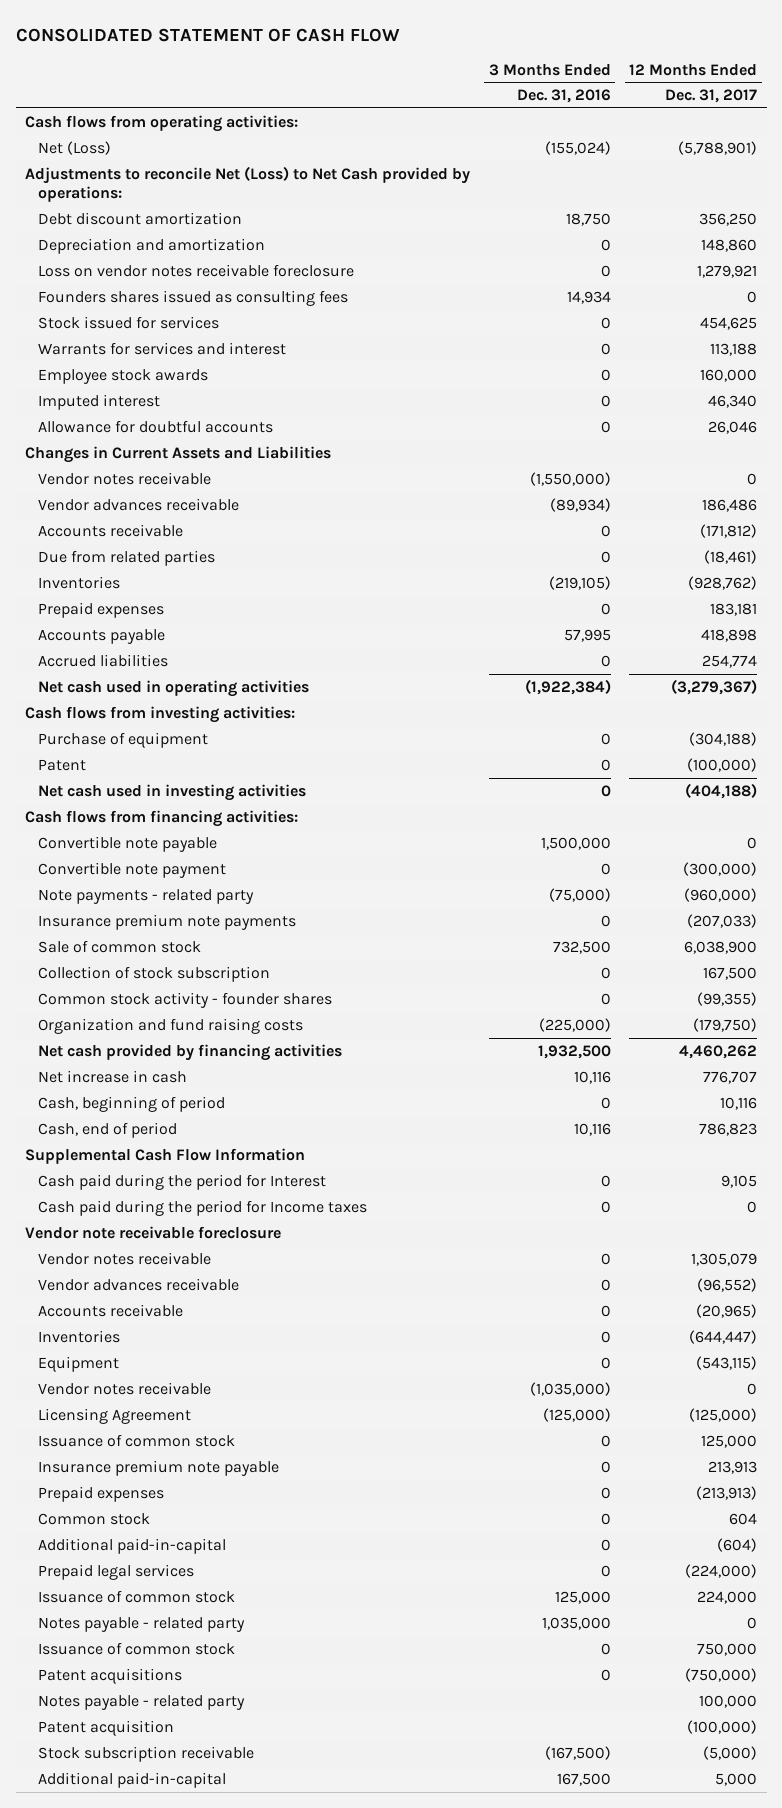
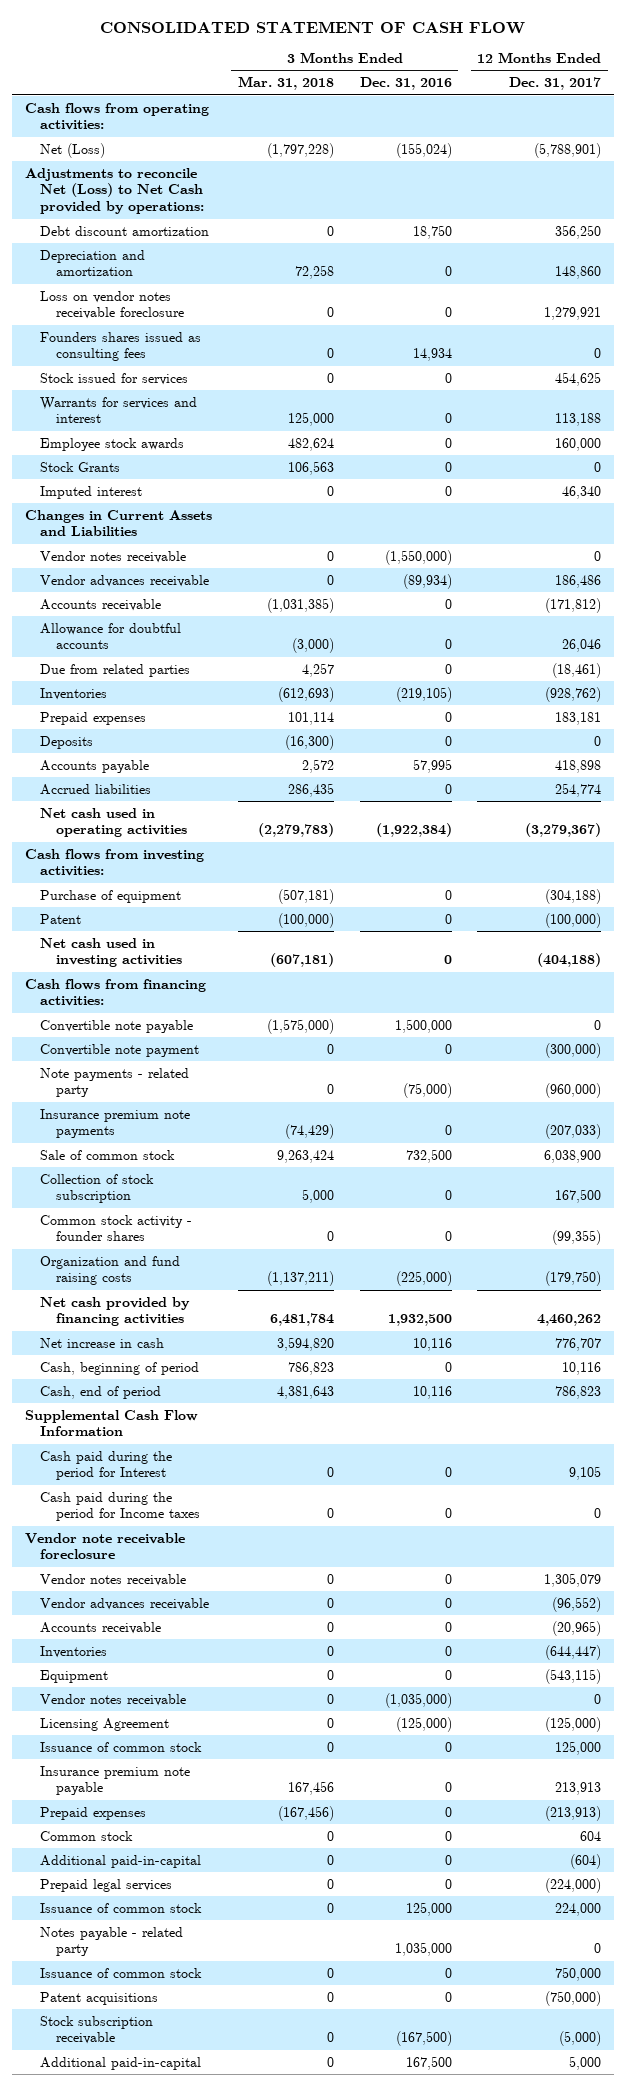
- | 3 Months Ended Dec. 31, 2016 | 12 Months Ended Dec. 31, 2017
+ | 3 Months Ended Mar. 31, 2018 | 3 Months Ended Dec. 31, 2016 | 12 Months Ended Dec. 31, 2017
+ Stock Grants | 106,563 | 0 | 0
moved down: Allowance for doubtful accounts | (3,000) | 0 | 26,046
+ Deposits | (16,300) | 0 | 0
- Notes payable - related party | | 100,000
- Patent acquisition | | (100,000)

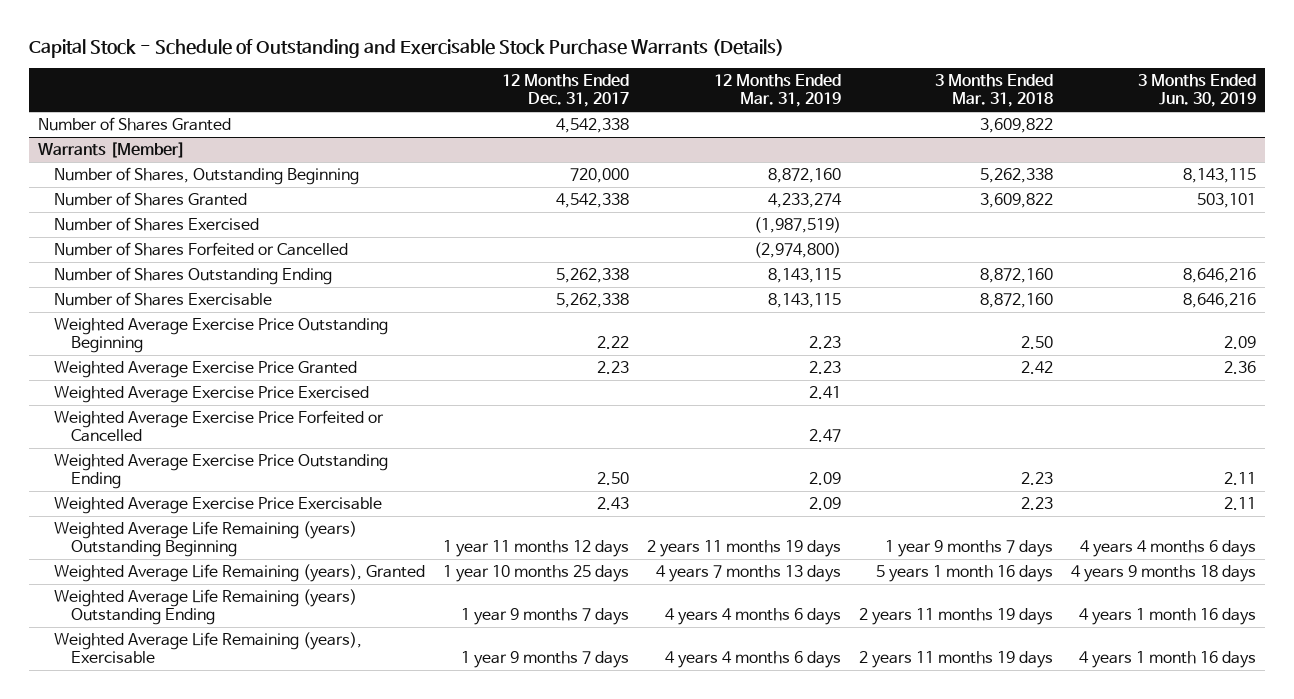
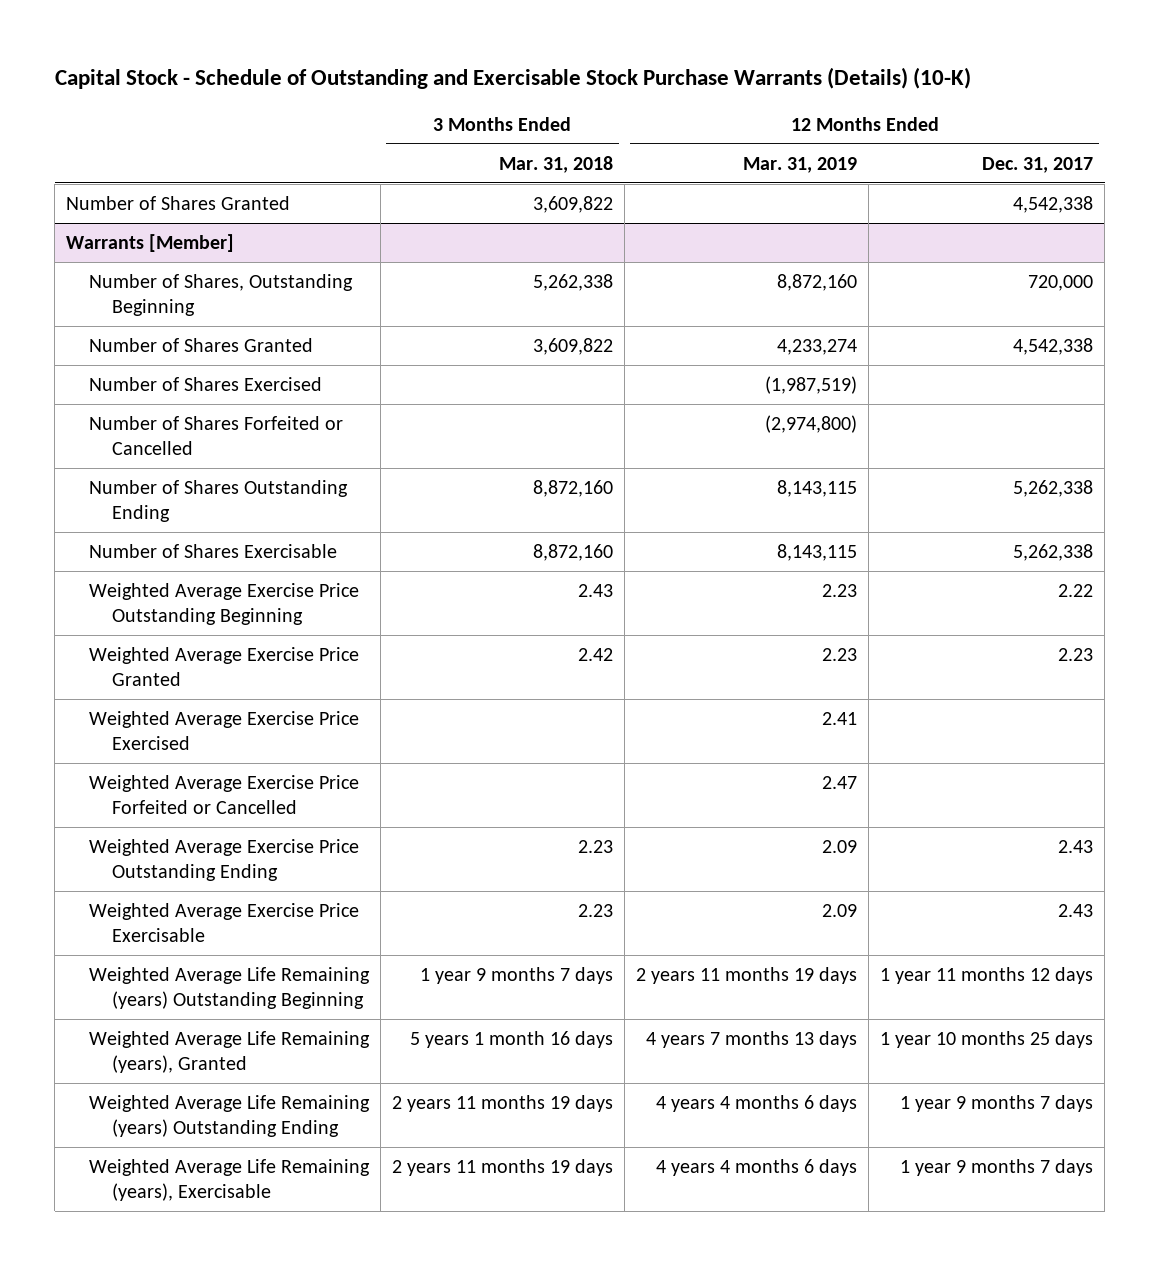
- Capital Stock - Schedule of Outstanding and Exercisable Stock Purchase Warrants (Details)
+ Capital Stock - Schedule of Outstanding and Exercisable Stock Purchase Warrants (Details) (10-K)
- | 12 Months Ended Dec. 31, 2017 | 12 Months Ended Mar. 31, 2019 | 3 Months Ended Mar. 31, 2018 | 3 Months Ended Jun. 30, 2019
+ | 3 Months Ended Mar. 31, 2018 | 12 Months Ended Mar. 31, 2019 | 12 Months Ended Dec. 31, 2017
@ Warrants [Member]
- Weighted Average Exercise Price Outstanding Beginning | 2.22 | 2.23 | 2.50 | 2.09
+ Weighted Average Exercise Price Outstanding Beginning | 2.43 | 2.23 | 2.22
- Weighted Average Exercise Price Outstanding Ending | 2.50 | 2.09 | 2.23 | 2.11
+ Weighted Average Exercise Price Outstanding Ending | 2.23 | 2.09 | 2.43

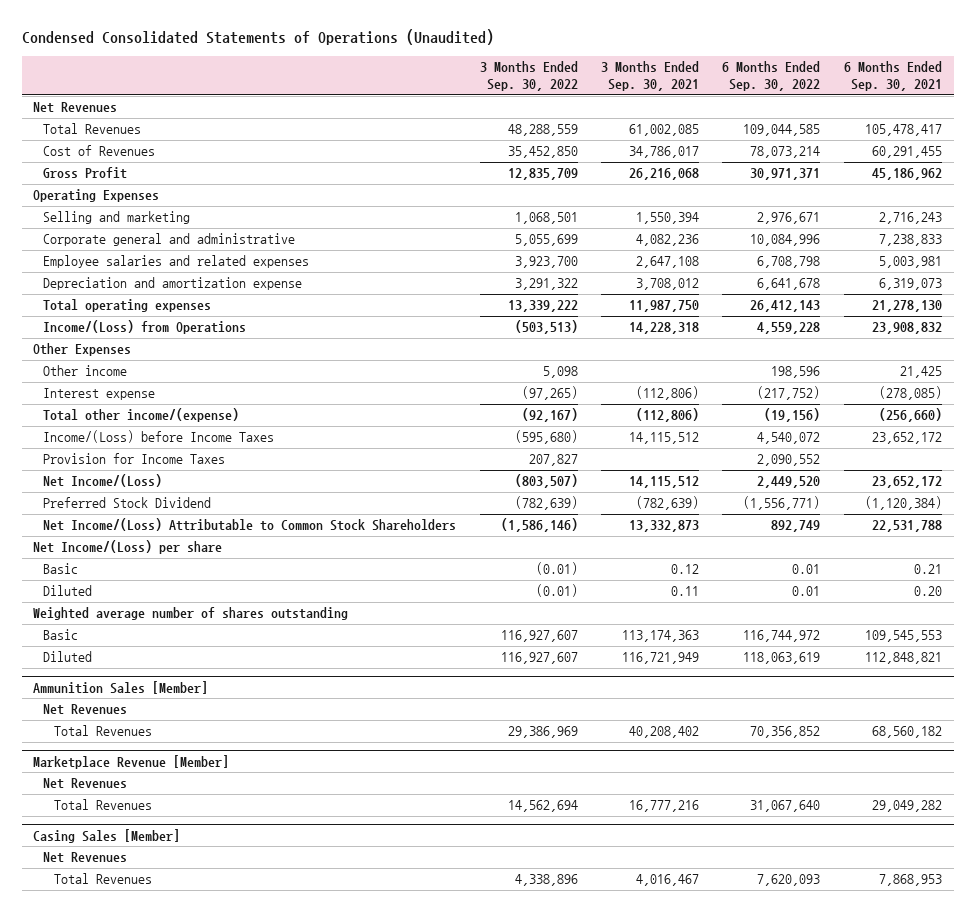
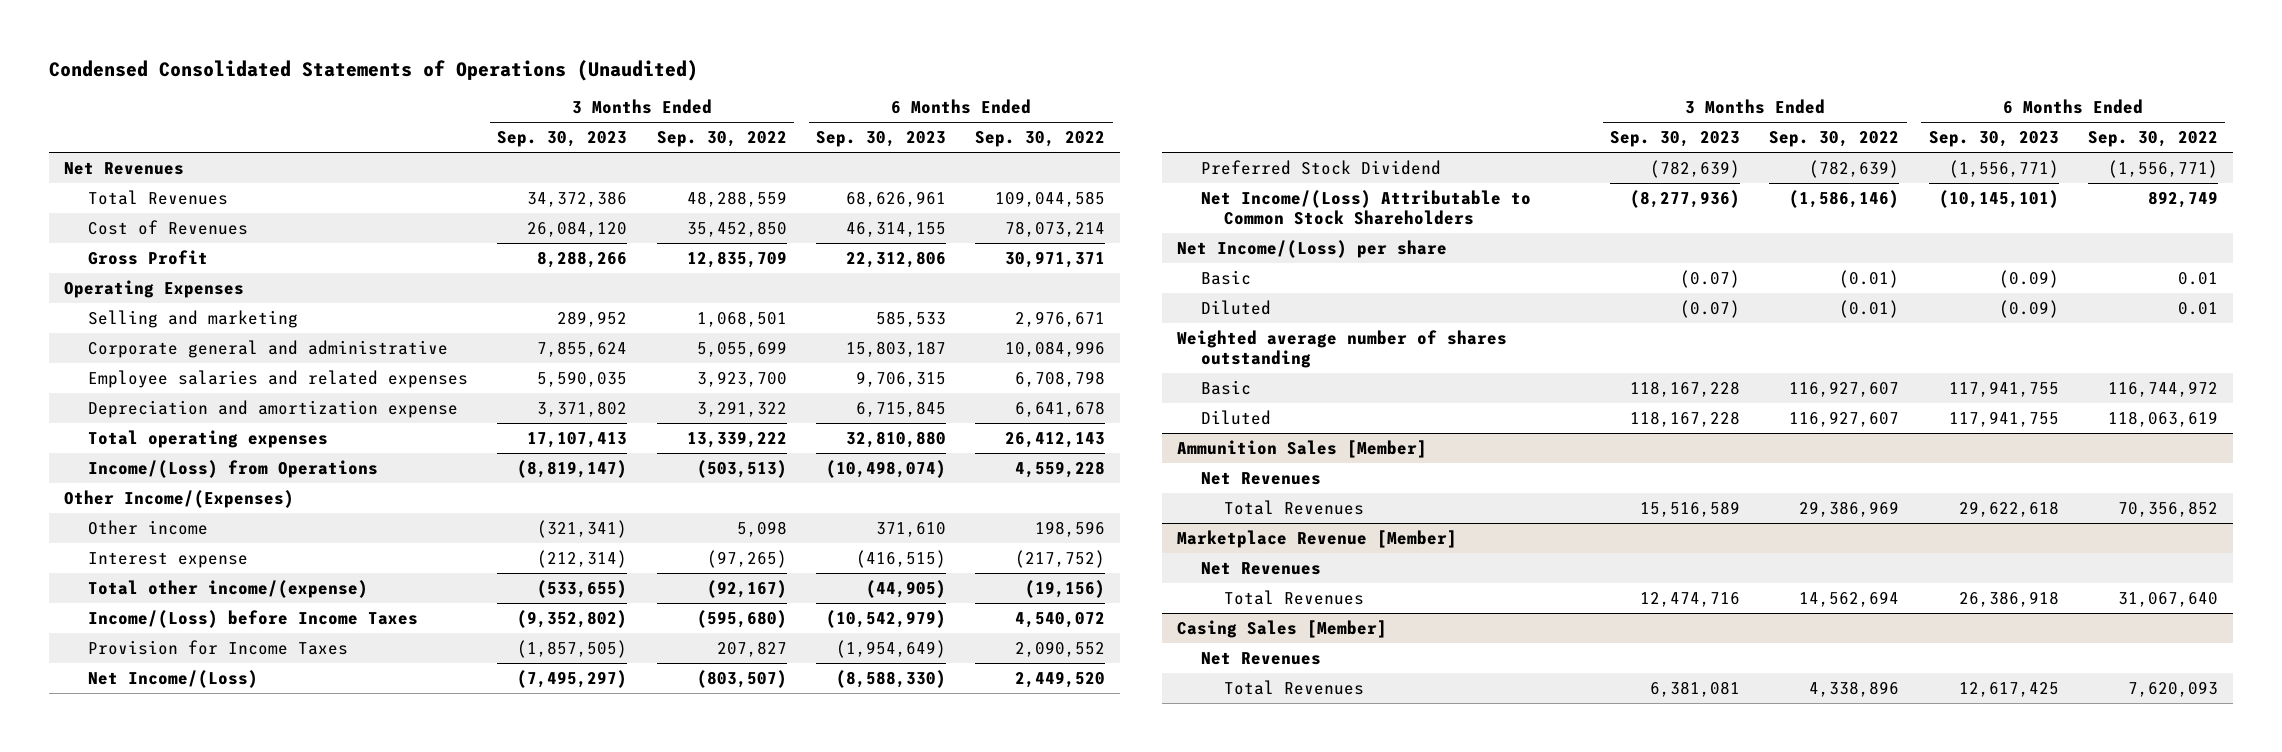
- | 3 Months Ended Sep. 30, 2022 | 3 Months Ended Sep. 30, 2021 | 6 Months Ended Sep. 30, 2022 | 6 Months Ended Sep. 30, 2021
+ | 3 Months Ended Sep. 30, 2023 | 3 Months Ended Sep. 30, 2022 | 6 Months Ended Sep. 30, 2023 | 6 Months Ended Sep. 30, 2022
- Other Expenses
+ Other Income/(Expenses)

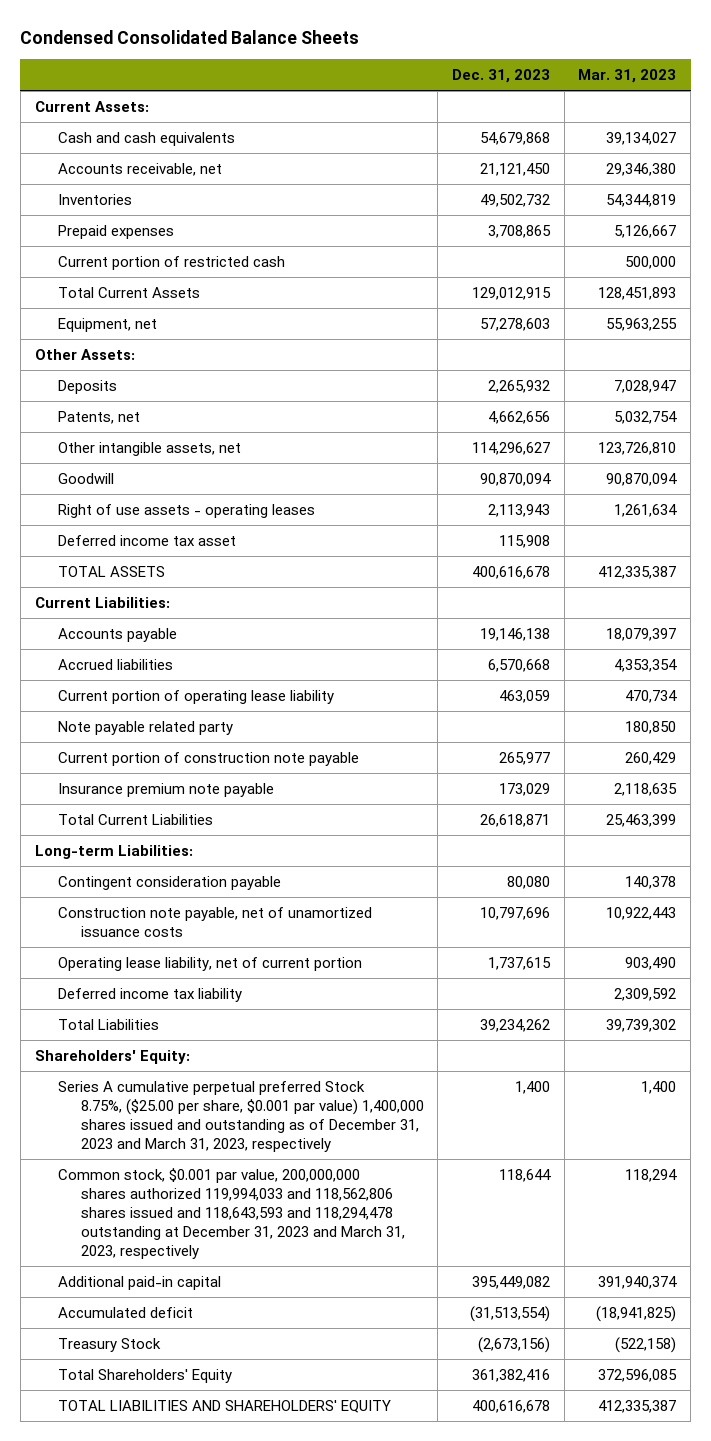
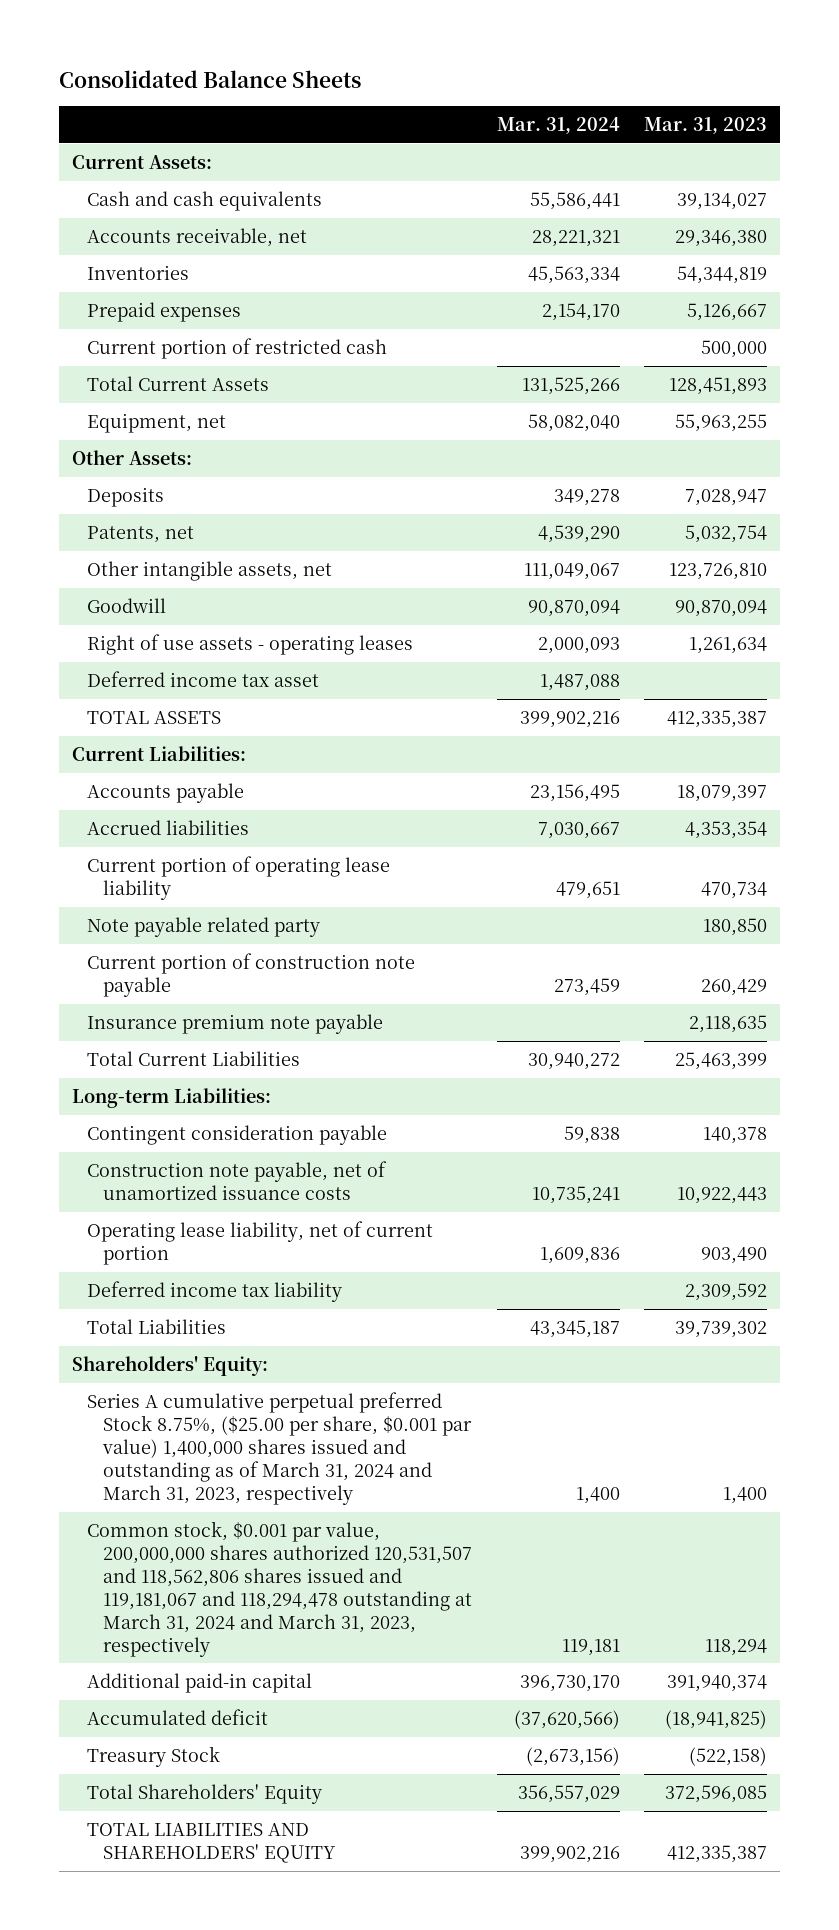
- Condensed Consolidated Balance Sheets
+ Consolidated Balance Sheets
- | Dec. 31, 2023 | Mar. 31, 2023
+ | Mar. 31, 2024 | Mar. 31, 2023
- Series A cumulative perpetual preferred Stock 8.75%, ($25.00 per share, $0.001 par value) 1,400,000 shares issued and outstanding as of December 31, 2023 and March 31, 2023, respectively | 1,400 | 1,400
- Common stock, $0.001 par value, 200,000,000 shares authorized 119,994,033 and 118,562,806 shares issued and 118,643,593 and 118,294,478 outstanding at December 31, 2023 and March 31, 2023, respectively | 118,644 | 118,294
+ Series A cumulative perpetual preferred Stock 8.75%, ($25.00 per share, $0.001 par value) 1,400,000 shares issued and outstanding as of March 31, 2024 and March 31, 2023, respectively | 1,400 | 1,400
+ Common stock, $0.001 par value, 200,000,000 shares authorized 120,531,507 and 118,562,806 shares issued and 119,181,067 and 118,294,478 outstanding at March 31, 2024 and March 31, 2023, respectively | 119,181 | 118,294

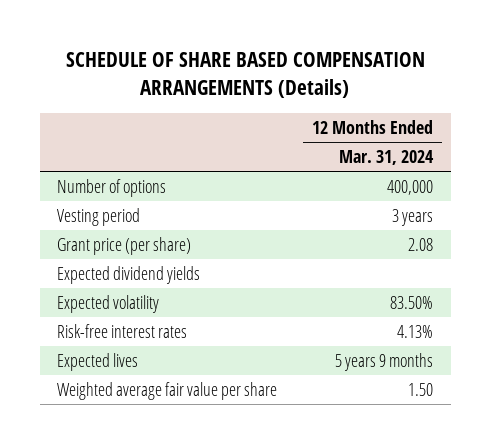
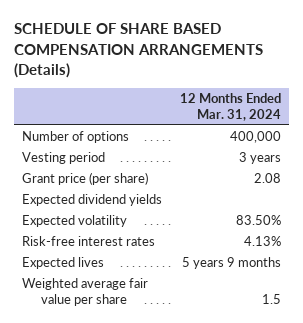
- Weighted average fair value per share | 1.50
+ Weighted average fair value per share | 1.5

